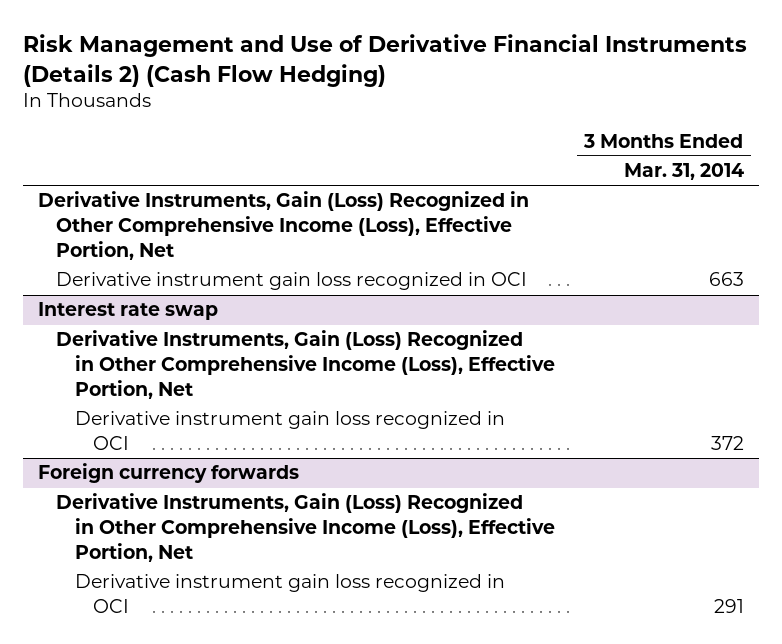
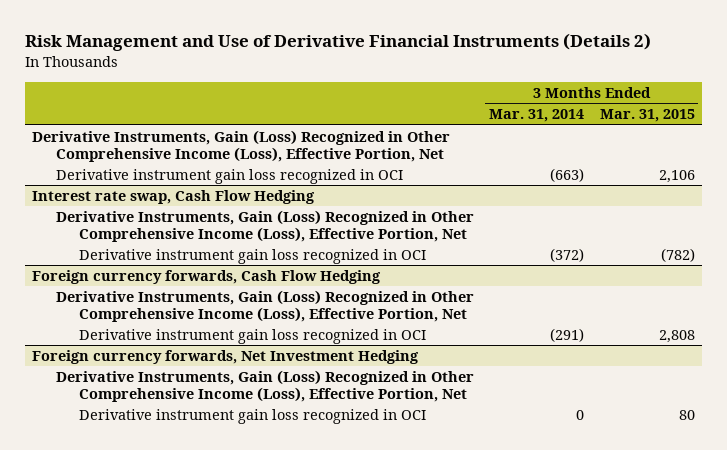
- Risk Management and Use of Derivative Financial Instruments (Details 2) (Cash Flow Hedging)
+ Risk Management and Use of Derivative Financial Instruments (Details 2)
- | 3 Months Ended Mar. 31, 2014
+ | 3 Months Ended Mar. 31, 2014 | 3 Months Ended Mar. 31, 2015
- Derivative instrument gain loss recognized in OCI | 663
- Interest rate swap
+ Derivative instrument gain loss recognized in OCI | (663) | 2,106
+ Interest rate swap, Cash Flow Hedging
- Derivative instrument gain loss recognized in OCI | 372
- Foreign currency forwards
+ Derivative instrument gain loss recognized in OCI | (372) | (782)
+ Foreign currency forwards, Cash Flow Hedging
- Derivative instrument gain loss recognized in OCI | 291
+ Derivative instrument gain loss recognized in OCI | (291) | 2,808
+ Foreign currency forwards, Net Investment Hedging
+ Derivative Instruments, Gain (Loss) Recognized in Other Comprehensive Income (Loss), Effective Portion, Net
+ Derivative instrument gain loss recognized in OCI | 0 | 80

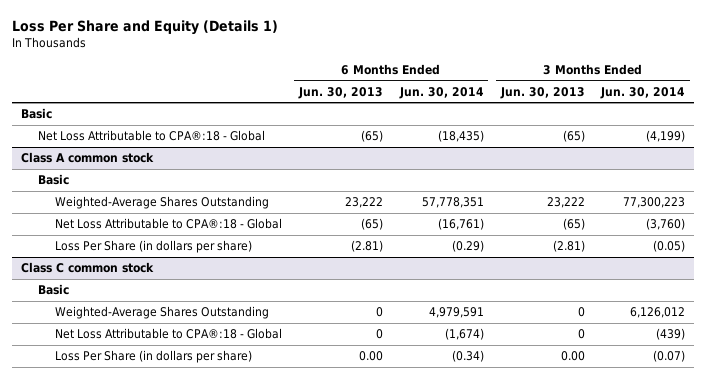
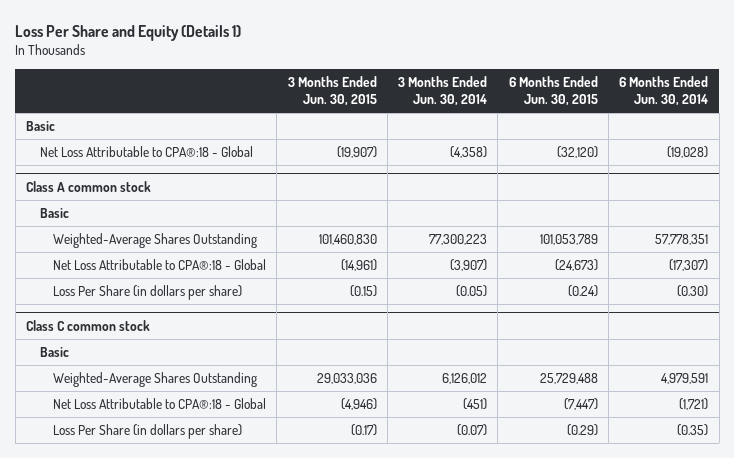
- | 6 Months Ended Jun. 30, 2013 | 6 Months Ended Jun. 30, 2014 | 3 Months Ended Jun. 30, 2013 | 3 Months Ended Jun. 30, 2014
+ | 3 Months Ended Jun. 30, 2015 | 3 Months Ended Jun. 30, 2014 | 6 Months Ended Jun. 30, 2015 | 6 Months Ended Jun. 30, 2014
- Net Loss Attributable to CPA®:18 - Global | (65) | (18,435) | (65) | (4,199)
+ Net Loss Attributable to CPA®:18 - Global | (19,907) | (4,358) | (32,120) | (19,028)
@ Class A common stock
- Net Loss Attributable to CPA®:18 - Global | (65) | (16,761) | (65) | (3,760)
- Loss Per Share (in dollars per share) | (2.81) | (0.29) | (2.81) | (0.05)
+ Net Loss Attributable to CPA®:18 - Global | (14,961) | (3,907) | (24,673) | (17,307)
+ Loss Per Share (in dollars per share) | (0.15) | (0.05) | (0.24) | (0.30)
@ Class C common stock
- Net Loss Attributable to CPA®:18 - Global | 0 | (1,674) | 0 | (439)
- Loss Per Share (in dollars per share) | 0.00 | (0.34) | 0.00 | (0.07)
+ Net Loss Attributable to CPA®:18 - Global | (4,946) | (451) | (7,447) | (1,721)
+ Loss Per Share (in dollars per share) | (0.17) | (0.07) | (0.29) | (0.35)

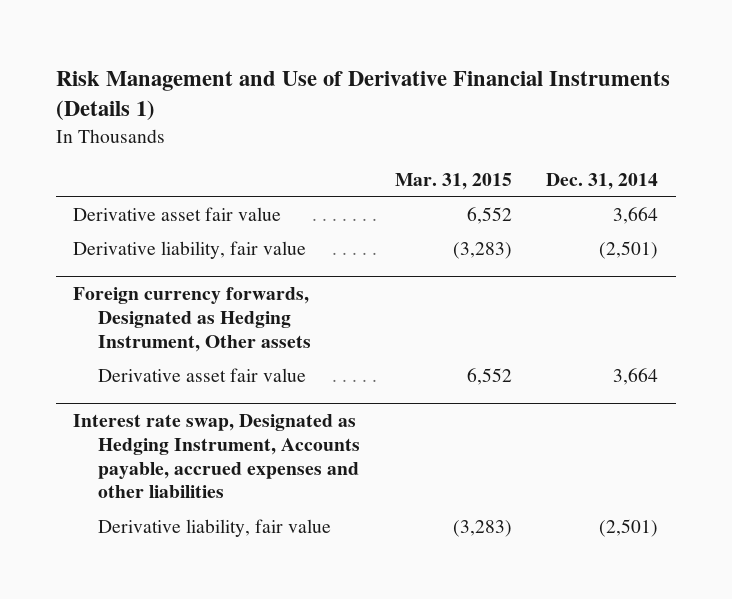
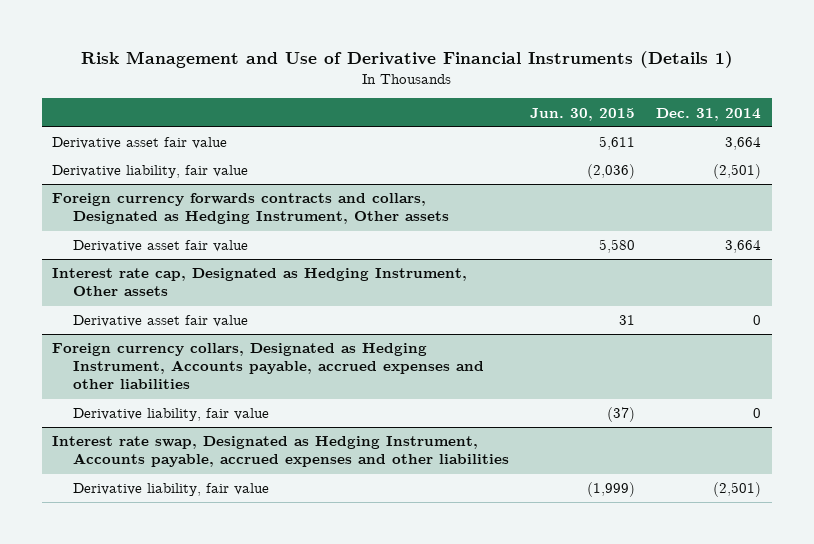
- | Mar. 31, 2015 | Dec. 31, 2014
+ | Jun. 30, 2015 | Dec. 31, 2014
- Foreign currency forwards, Designated as Hedging Instrument, Other assets
+ Foreign currency forwards contracts and collars, Designated as Hedging Instrument, Other assets
+ Interest rate cap, Designated as Hedging Instrument, Other assets
+ Derivative asset fair value | 31 | 0
+ Foreign currency collars, Designated as Hedging Instrument, Accounts payable, accrued expenses and other liabilities
+ Derivative liability, fair value | (37) | 0

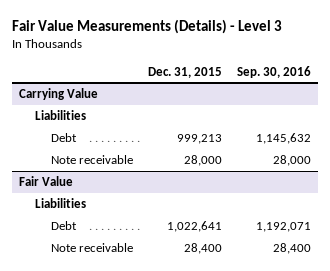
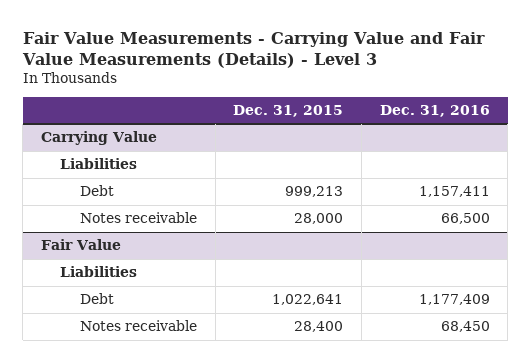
- Fair Value Measurements (Details) - Level 3
+ Fair Value Measurements - Carrying Value and Fair Value Measurements (Details) - Level 3
- | Dec. 31, 2015 | Sep. 30, 2016
+ | Dec. 31, 2015 | Dec. 31, 2016
@ Carrying Value
- Note receivable | 28,000 | 28,000
+ Notes receivable | 28,000 | 66,500
@ Fair Value
- Note receivable | 28,400 | 28,400
+ Notes receivable | 28,400 | 68,450

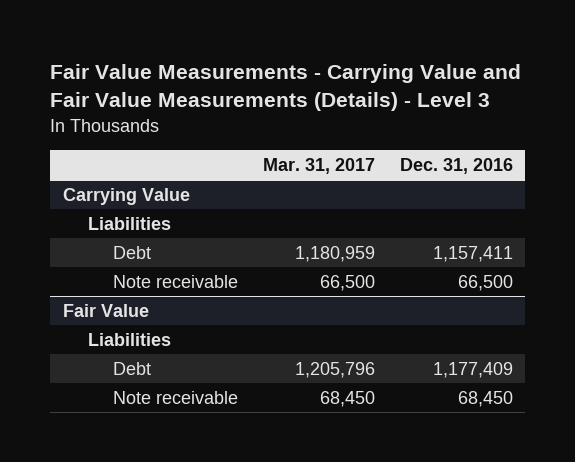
- | Dec. 31, 2015 | Dec. 31, 2016
+ | Mar. 31, 2017 | Dec. 31, 2016
@ Carrying Value
- Notes receivable | 28,000 | 66,500
+ Note receivable | 66,500 | 66,500
@ Fair Value
- Notes receivable | 28,400 | 68,450
+ Note receivable | 68,450 | 68,450

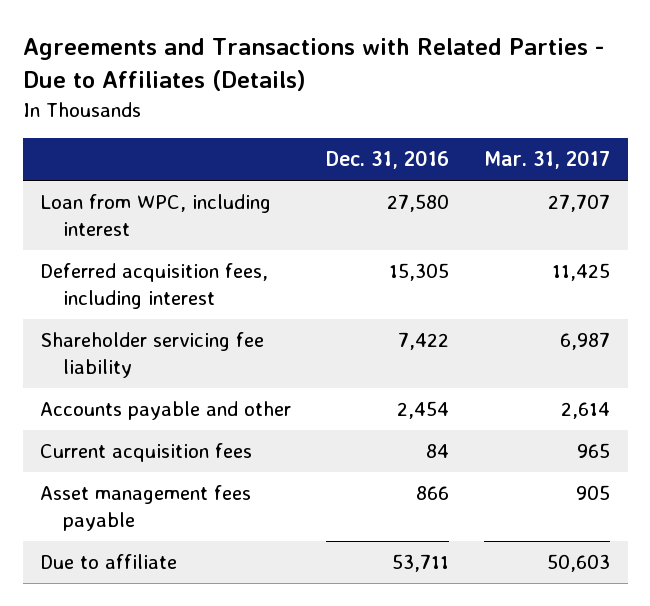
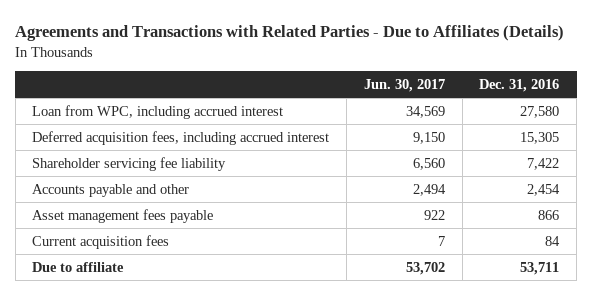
- | Dec. 31, 2016 | Mar. 31, 2017
+ | Jun. 30, 2017 | Dec. 31, 2016
- Loan from WPC, including interest | 27,580 | 27,707
- Deferred acquisition fees, including interest | 15,305 | 11,425
+ Loan from WPC, including accrued interest | 34,569 | 27,580
+ Deferred acquisition fees, including accrued interest | 9,150 | 15,305
moved down: Current acquisition fees | 7 | 84

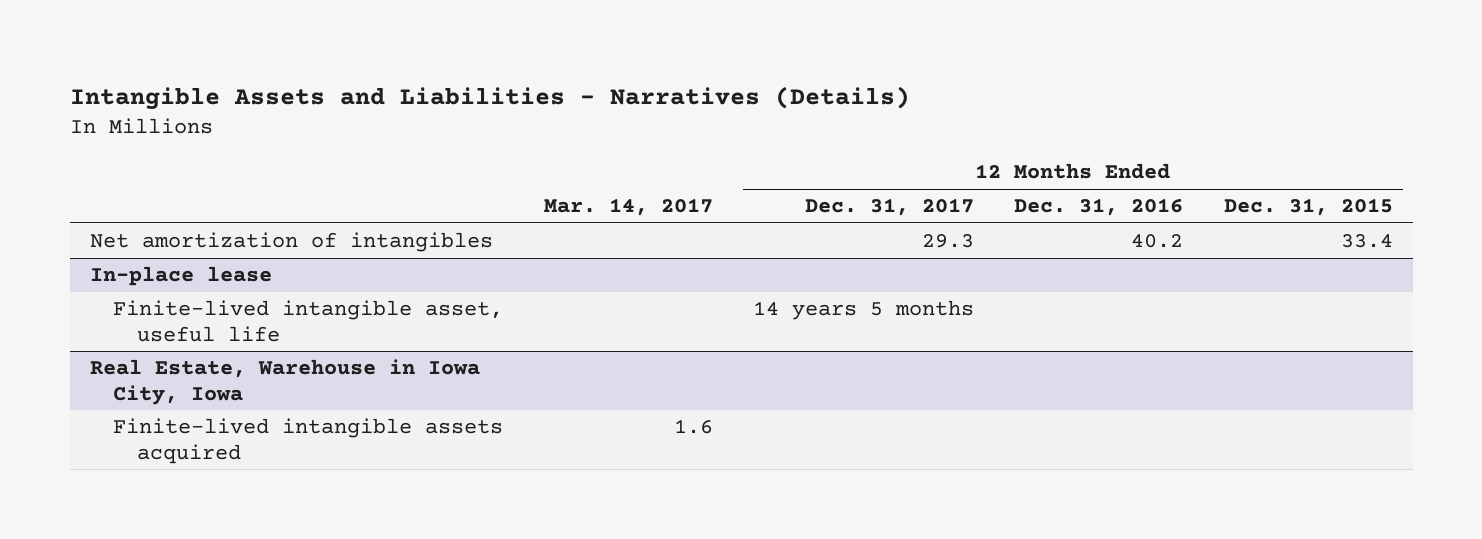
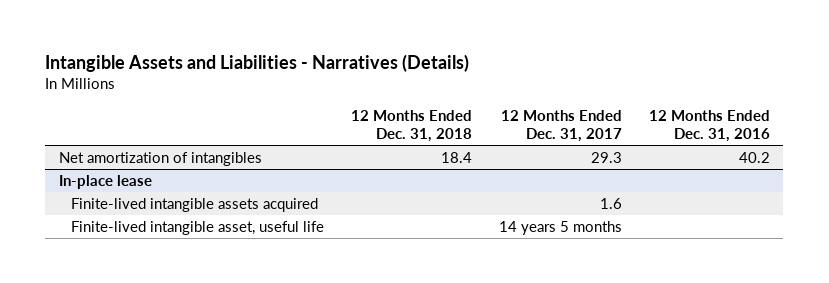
- | Mar. 14, 2017 | 12 Months Ended Dec. 31, 2017 | 12 Months Ended Dec. 31, 2016 | 12 Months Ended Dec. 31, 2015
+ | 12 Months Ended Dec. 31, 2018 | 12 Months Ended Dec. 31, 2017 | 12 Months Ended Dec. 31, 2016
@ In-place lease
+ Finite-lived intangible assets acquired | | 1.6 |
- Real Estate, Warehouse in Iowa City, Iowa
- Finite-lived intangible assets acquired | 1.6 | | |

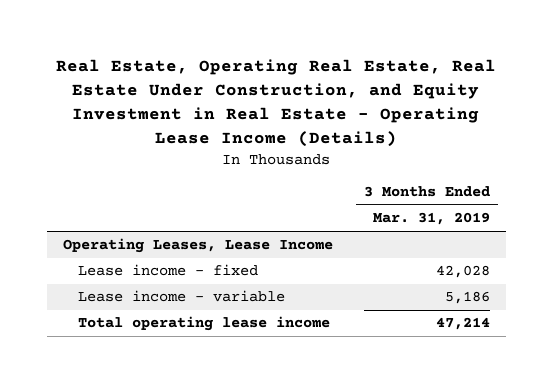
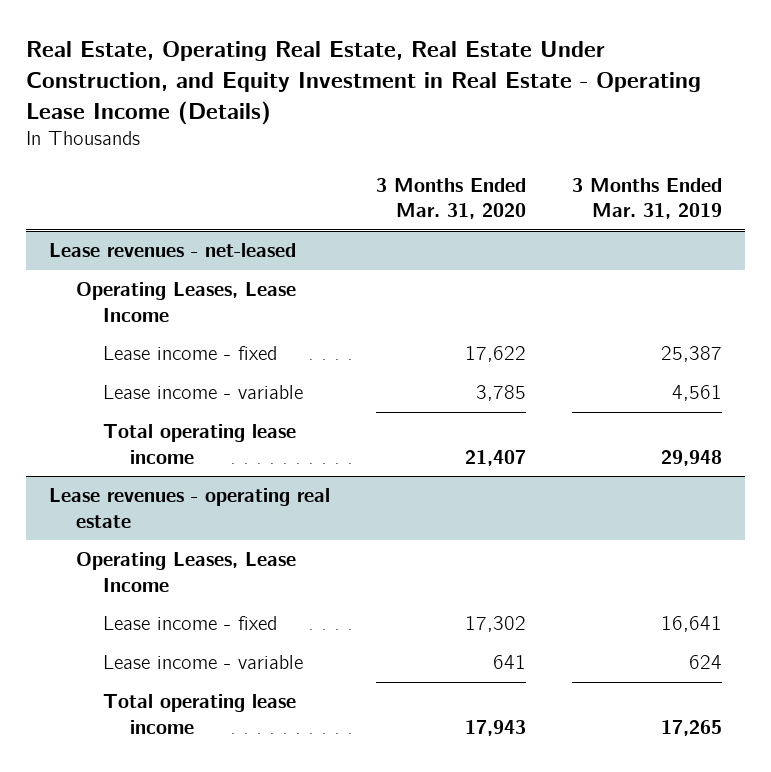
- | 3 Months Ended Mar. 31, 2019
+ | 3 Months Ended Mar. 31, 2020 | 3 Months Ended Mar. 31, 2019
+ Lease revenues - net-leased
- Lease income - fixed | 42,028
- Lease income - variable | 5,186
- Total operating lease income | 47,214
+ Lease income - fixed | 17,622 | 25,387
+ Lease income - variable | 3,785 | 4,561
+ Total operating lease income | 21,407 | 29,948
+ Lease revenues - operating real estate
+ Operating Leases, Lease Income
+ Lease income - fixed | 17,302 | 16,641
+ Lease income - variable | 641 | 624
+ Total operating lease income | 17,943 | 17,265

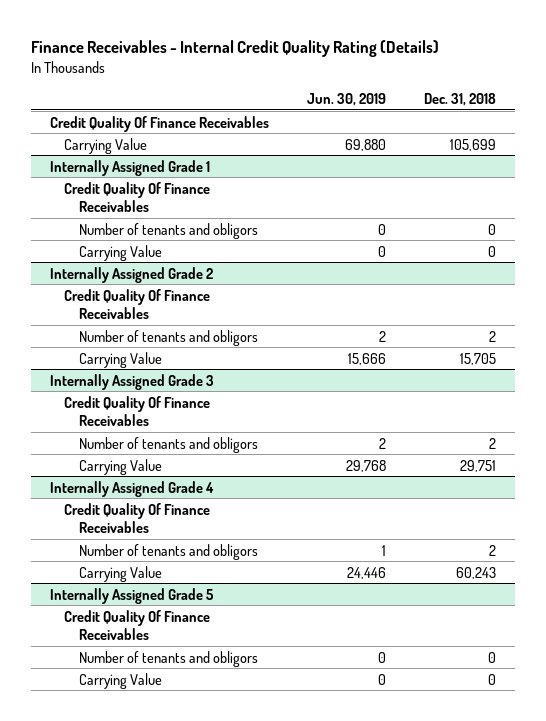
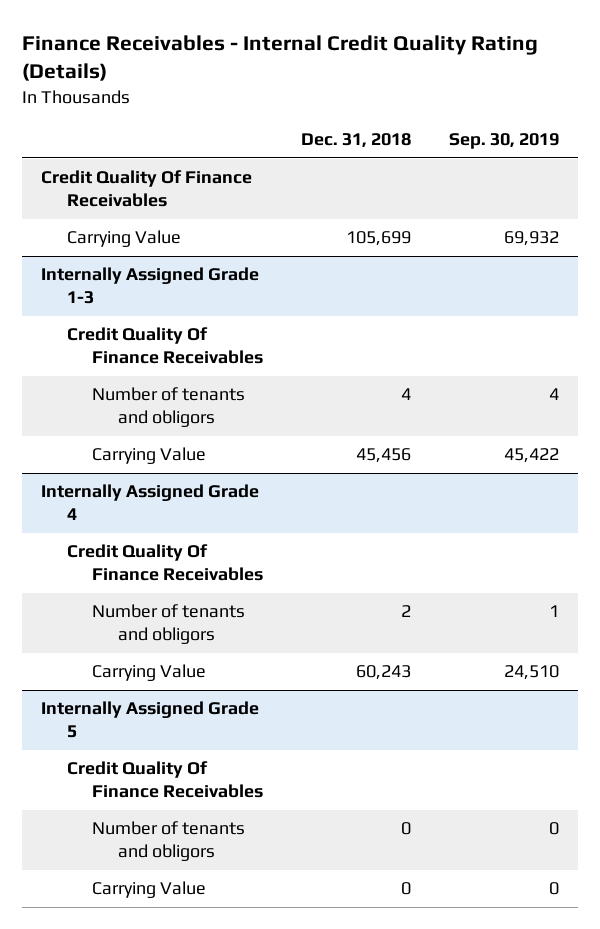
- | Jun. 30, 2019 | Dec. 31, 2018
+ | Dec. 31, 2018 | Sep. 30, 2019
- Internally Assigned Grade 1
- Credit Quality Of Finance Receivables
- Number of tenants and obligors | 0 | 0
- Carrying Value | 0 | 0
- Internally Assigned Grade 2
- Credit Quality Of Finance Receivables
- Number of tenants and obligors | 2 | 2
- Carrying Value | 15,666 | 15,705
- Internally Assigned Grade 3
+ Internally Assigned Grade 1-3
- Number of tenants and obligors | 2 | 2
- Carrying Value | 29,768 | 29,751
+ Number of tenants and obligors | 4 | 4
+ Carrying Value | 45,456 | 45,422

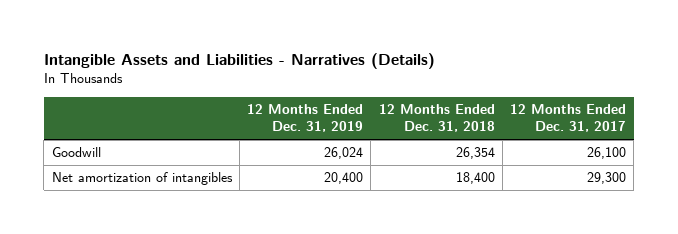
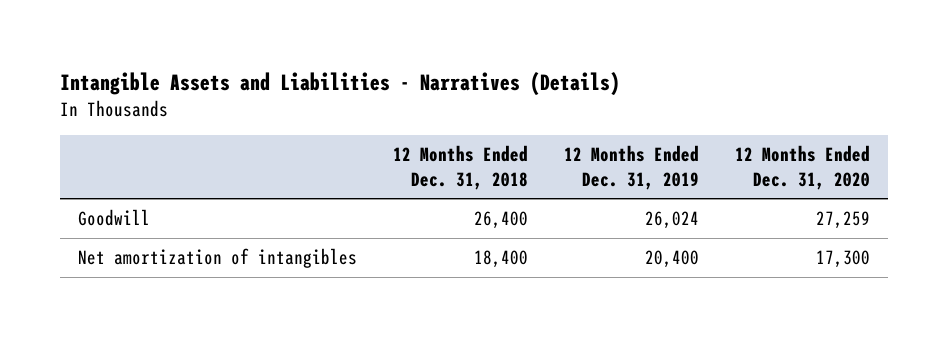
- | 12 Months Ended Dec. 31, 2019 | 12 Months Ended Dec. 31, 2018 | 12 Months Ended Dec. 31, 2017
+ | 12 Months Ended Dec. 31, 2018 | 12 Months Ended Dec. 31, 2019 | 12 Months Ended Dec. 31, 2020
- Goodwill | 26,024 | 26,354 | 26,100
+ Goodwill | 26,400 | 26,024 | 27,259

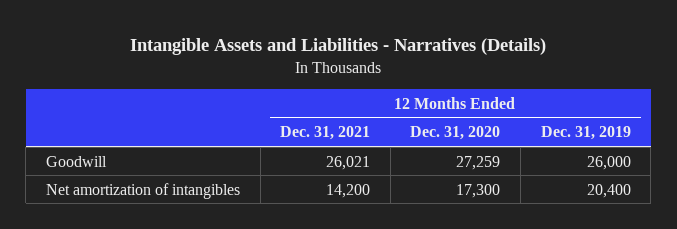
- | 12 Months Ended Dec. 31, 2018 | 12 Months Ended Dec. 31, 2019 | 12 Months Ended Dec. 31, 2020
+ | 12 Months Ended Dec. 31, 2021 | 12 Months Ended Dec. 31, 2020 | 12 Months Ended Dec. 31, 2019
- Goodwill | 26,400 | 26,024 | 27,259
+ Goodwill | 26,021 | 27,259 | 26,000

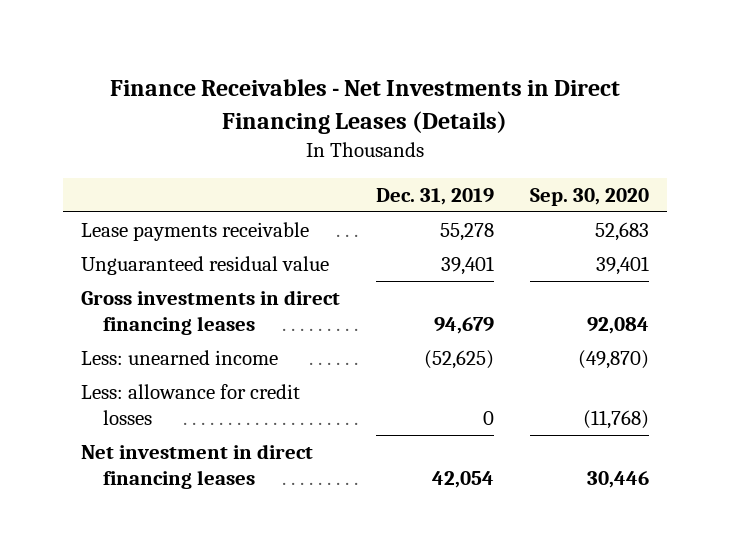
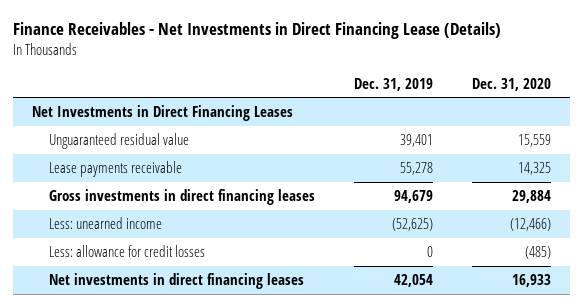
- Finance Receivables - Net Investments in Direct Financing Leases (Details)
+ Finance Receivables - Net Investments in Direct Financing Lease (Details)
- | Dec. 31, 2019 | Sep. 30, 2020
+ | Dec. 31, 2019 | Dec. 31, 2020
+ Net Investments in Direct Financing Leases
moved down: Lease payments receivable | 55,278 | 14,325
- Net investment in direct financing leases | 42,054 | 30,446
+ Net investments in direct financing leases | 42,054 | 16,933

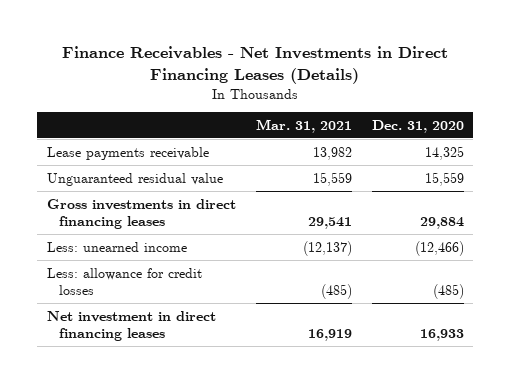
- Finance Receivables - Net Investments in Direct Financing Lease (Details)
+ Finance Receivables - Net Investments in Direct Financing Leases (Details)
- | Dec. 31, 2019 | Dec. 31, 2020
+ | Mar. 31, 2021 | Dec. 31, 2020
- Net Investments in Direct Financing Leases
moved down: Unguaranteed residual value | 15,559 | 15,559
- Net investments in direct financing leases | 42,054 | 16,933
+ Net investment in direct financing leases | 16,919 | 16,933

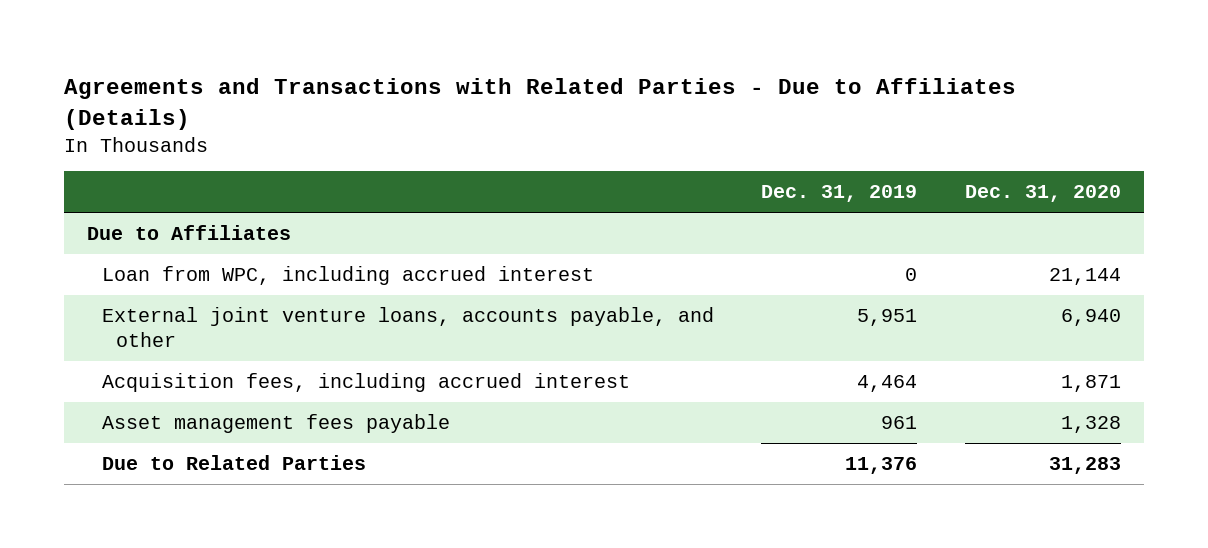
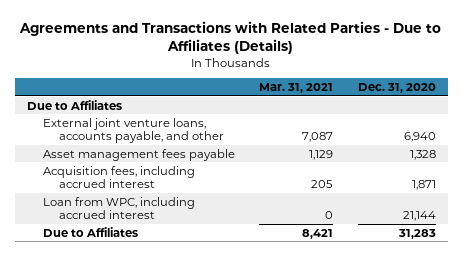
- | Dec. 31, 2019 | Dec. 31, 2020
+ | Mar. 31, 2021 | Dec. 31, 2020
- Due to Related Parties | 11,376 | 31,283
moved down: Acquisition fees, including accrued interest | 205 | 1,871
moved down: Loan from WPC, including accrued interest | 0 | 21,144
+ Due to Affiliates | 8,421 | 31,283

